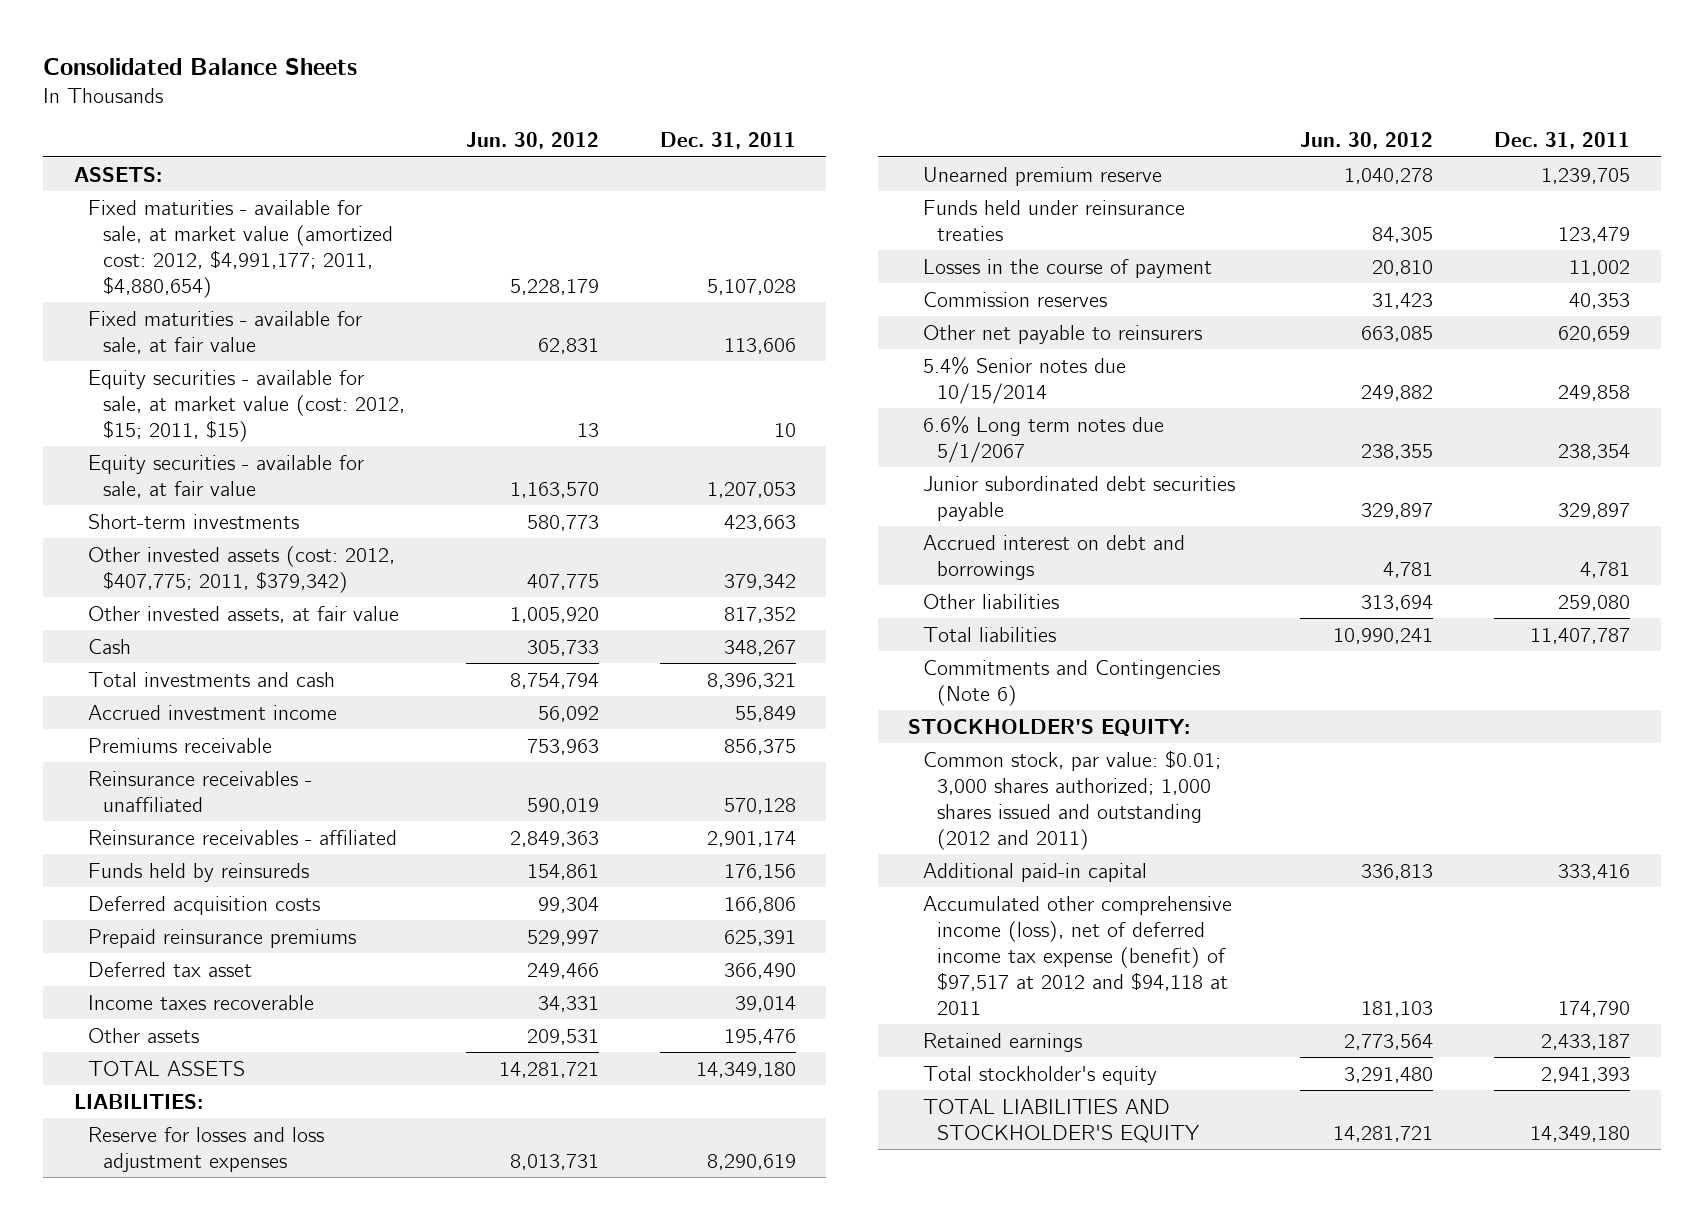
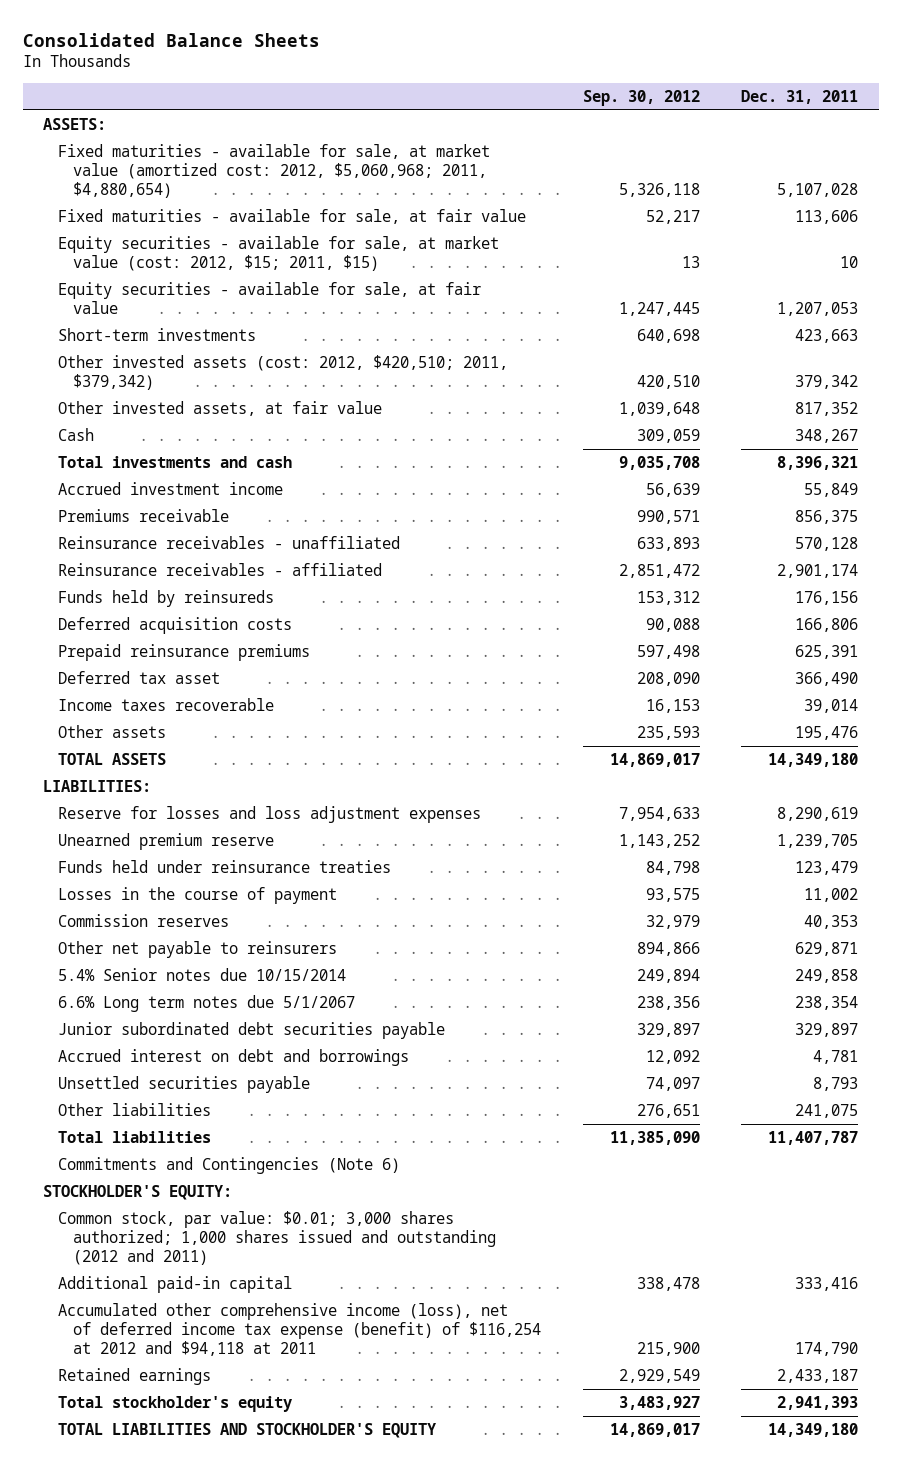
- | Jun. 30, 2012 | Dec. 31, 2011
+ | Sep. 30, 2012 | Dec. 31, 2011
- Fixed maturities - available for sale, at market value (amortized cost: 2012, $4,991,177; 2011, $4,880,654) | 5,228,179 | 5,107,028
+ Fixed maturities - available for sale, at market value (amortized cost: 2012, $5,060,968; 2011, $4,880,654) | 5,326,118 | 5,107,028
- Other invested assets (cost: 2012, $407,775; 2011, $379,342) | 407,775 | 379,342
+ Other invested assets (cost: 2012, $420,510; 2011, $379,342) | 420,510 | 379,342
- Other net payable to reinsurers | 663,085 | 620,659
+ Other net payable to reinsurers | 894,866 | 629,871
- Other liabilities | 313,694 | 259,080
+ Unsettled securities payable | 74,097 | 8,793
+ Other liabilities | 276,651 | 241,075
- Accumulated other comprehensive income (loss), net of deferred income tax expense (benefit) of $97,517 at 2012 and $94,118 at 2011 | 181,103 | 174,790
+ Accumulated other comprehensive income (loss), net of deferred income tax expense (benefit) of $116,254 at 2012 and $94,118 at 2011 | 215,900 | 174,790

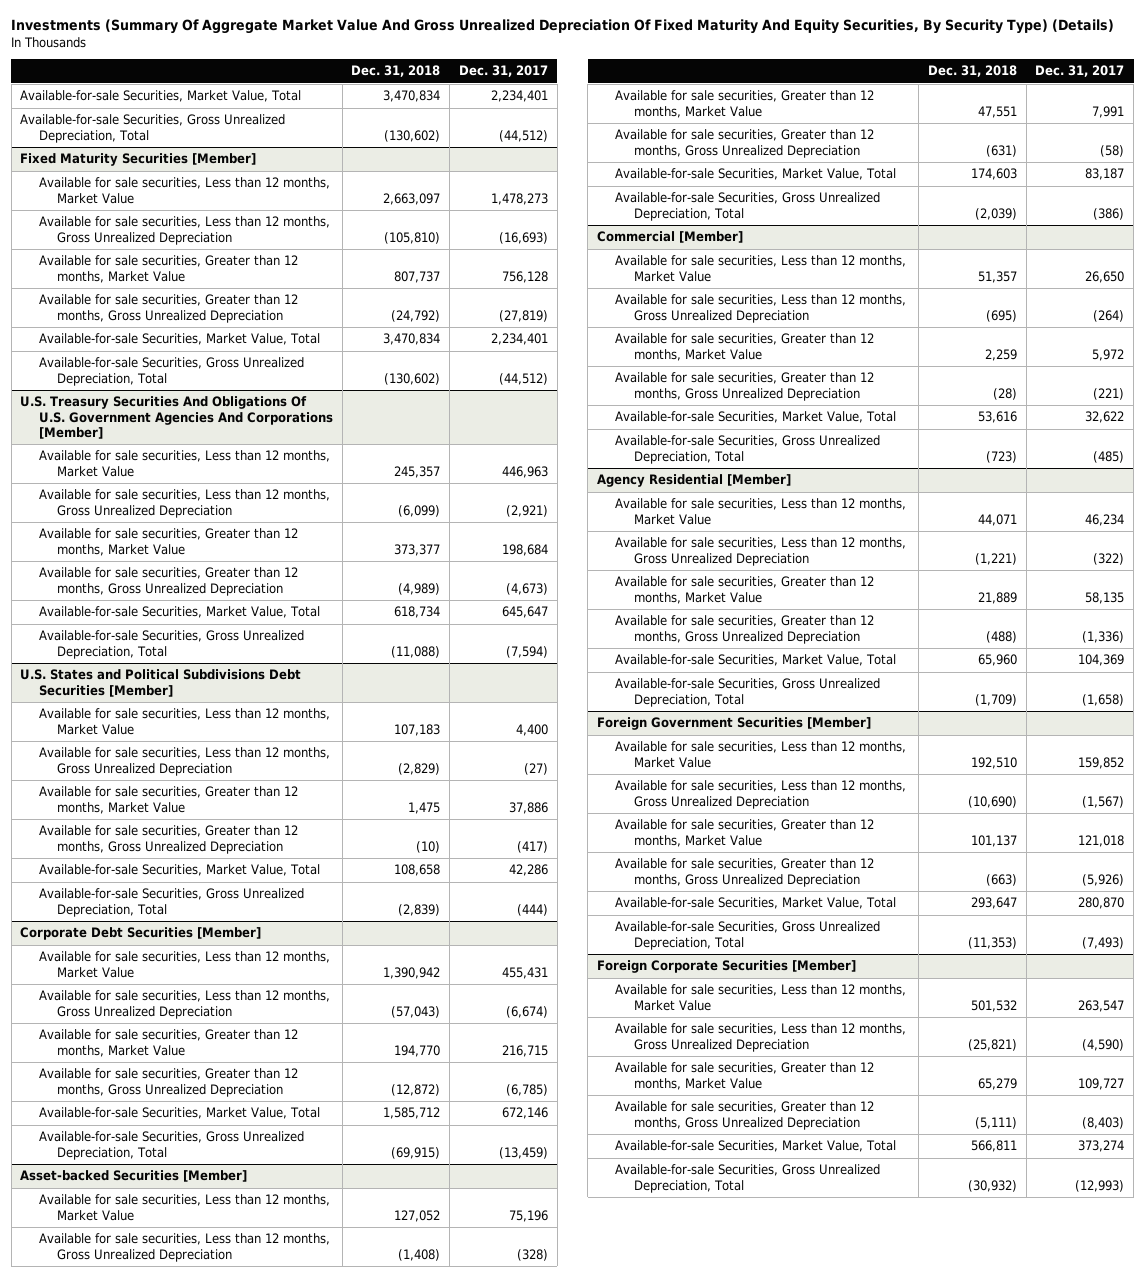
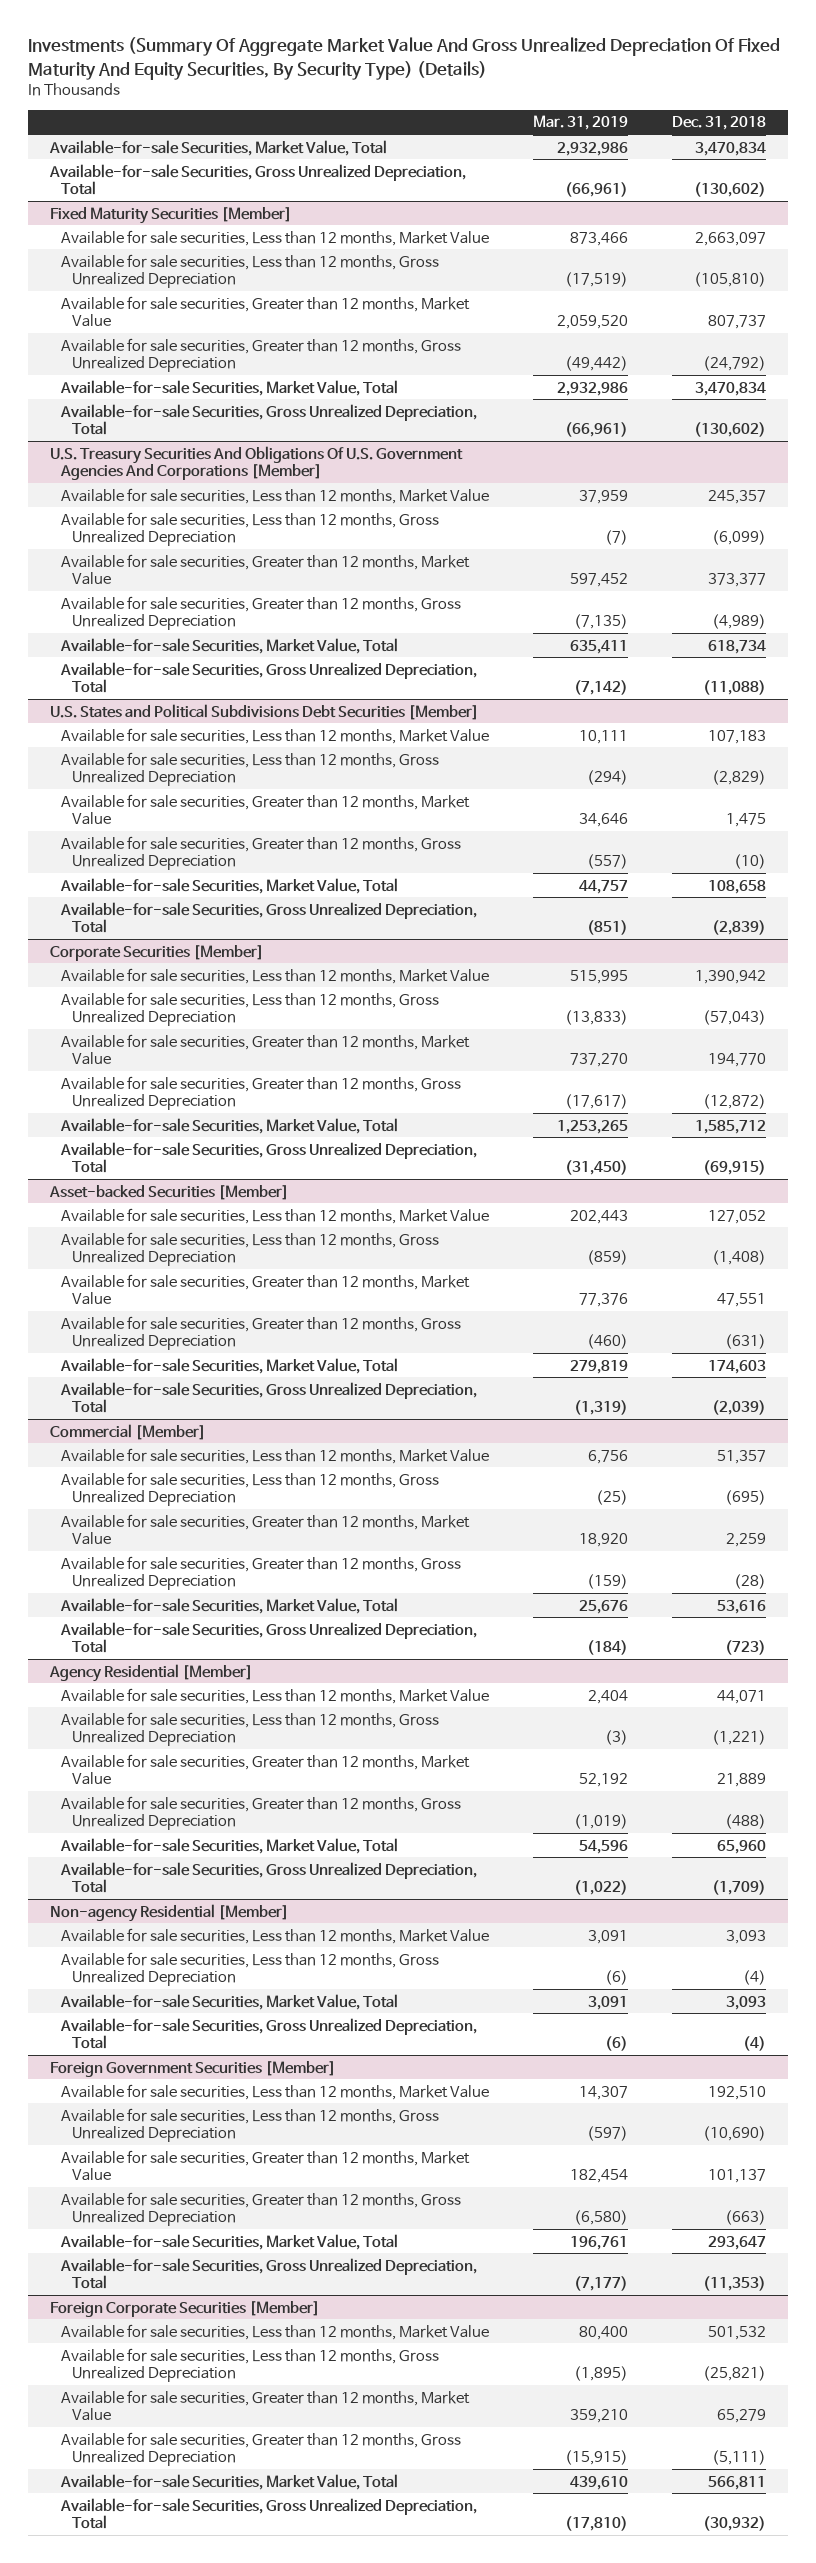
- | Dec. 31, 2018 | Dec. 31, 2017
+ | Mar. 31, 2019 | Dec. 31, 2018
- Corporate Debt Securities [Member]
+ Corporate Securities [Member]
+ Non-agency Residential [Member]
+ Available for sale securities, Less than 12 months, Market Value | 3,091 | 3,093
+ Available for sale securities, Less than 12 months, Gross Unrealized Depreciation | (6) | (4)
+ Available-for-sale Securities, Market Value, Total | 3,091 | 3,093
+ Available-for-sale Securities, Gross Unrealized Depreciation, Total | (6) | (4)

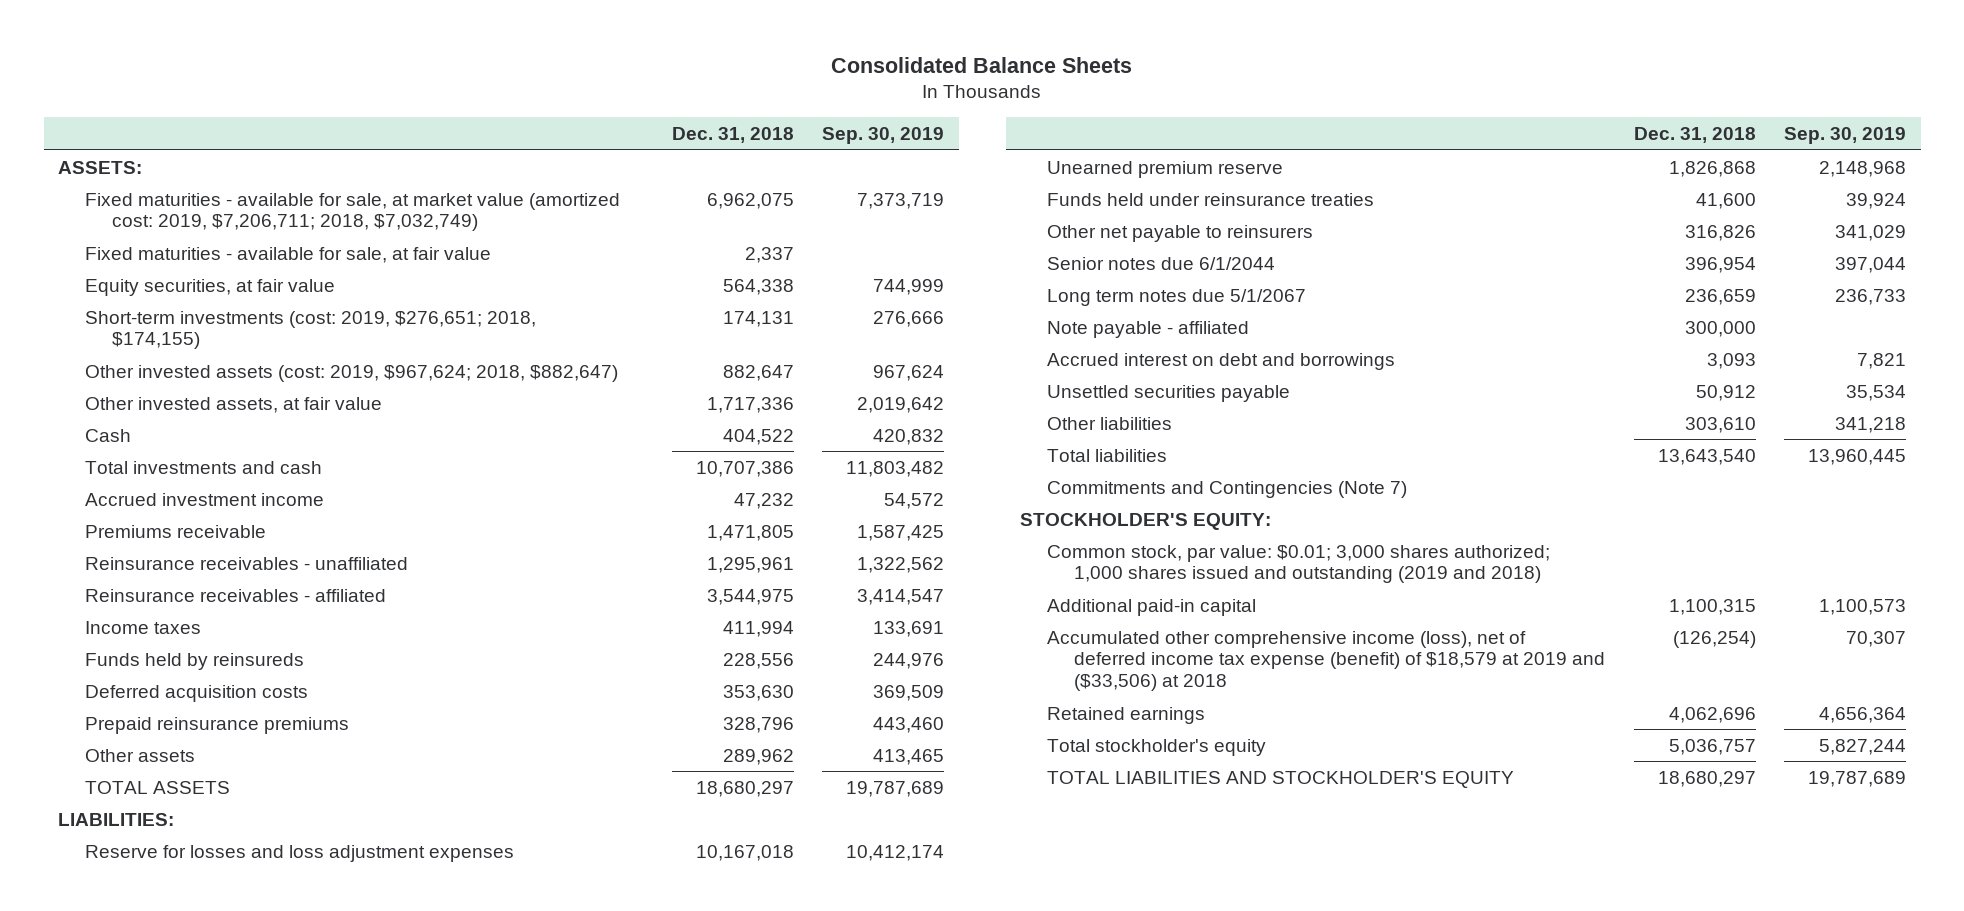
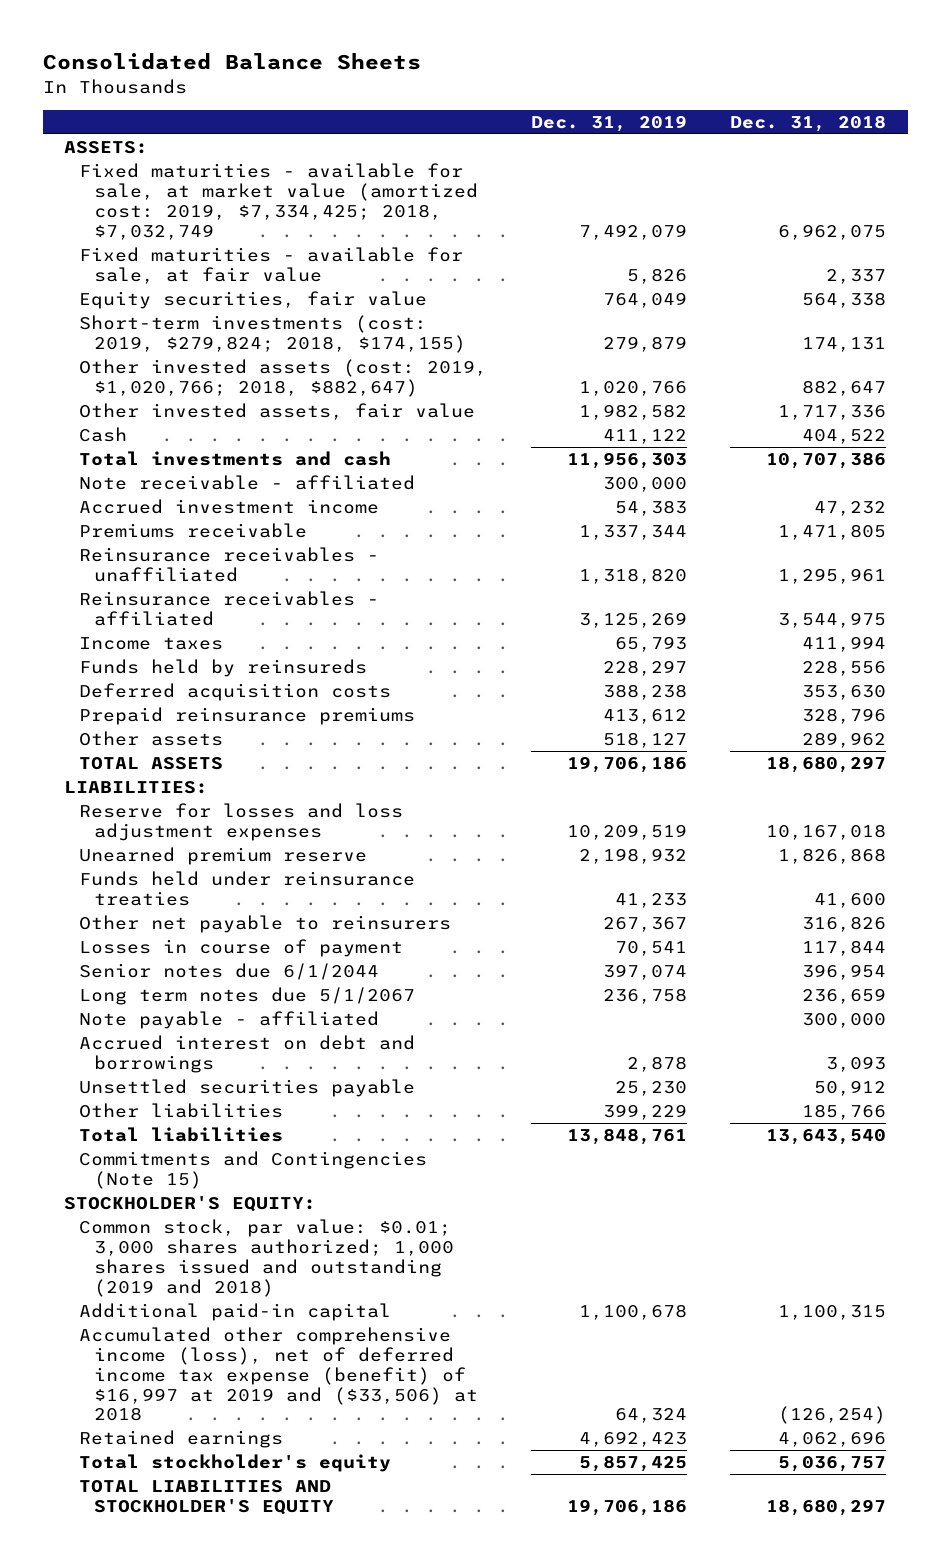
- | Dec. 31, 2018 | Sep. 30, 2019
+ | Dec. 31, 2019 | Dec. 31, 2018
- Fixed maturities - available for sale, at market value (amortized cost: 2019, $7,206,711; 2018, $7,032,749) | 6,962,075 | 7,373,719
+ Fixed maturities - available for sale, at market value (amortized cost: 2019, $7,334,425; 2018, $7,032,749 | 7,492,079 | 6,962,075
- Equity securities, at fair value | 564,338 | 744,999
- Short-term investments (cost: 2019, $276,651; 2018, $174,155) | 174,131 | 276,666
- Other invested assets (cost: 2019, $967,624; 2018, $882,647) | 882,647 | 967,624
- Other invested assets, at fair value | 1,717,336 | 2,019,642
+ Equity securities, fair value | 764,049 | 564,338
+ Short-term investments (cost: 2019, $279,824; 2018, $174,155) | 279,879 | 174,131
+ Other invested assets (cost: 2019, $1,020,766; 2018, $882,647) | 1,020,766 | 882,647
+ Other invested assets, fair value | 1,982,582 | 1,717,336
+ Note receivable - affiliated | 300,000 |
+ Losses in course of payment | 70,541 | 117,844
- Other liabilities | 303,610 | 341,218
+ Other liabilities | 399,229 | 185,766
- Commitments and Contingencies (Note 7)
+ Commitments and Contingencies (Note 15)
- Accumulated other comprehensive income (loss), net of deferred income tax expense (benefit) of $18,579 at 2019 and ($33,506) at 2018 | (126,254) | 70,307
+ Accumulated other comprehensive income (loss), net of deferred income tax expense (benefit) of $16,997 at 2019 and ($33,506) at 2018 | 64,324 | (126,254)

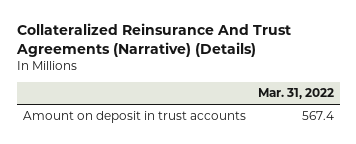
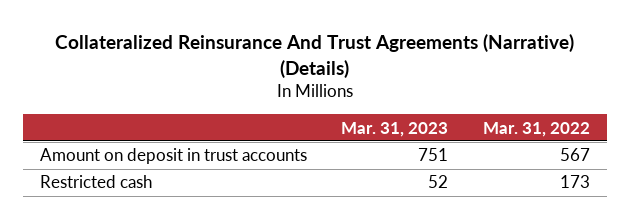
- | Mar. 31, 2022
+ | Mar. 31, 2023 | Mar. 31, 2022
- Amount on deposit in trust accounts | 567.4
+ Amount on deposit in trust accounts | 751 | 567
+ Restricted cash | 52 | 173

